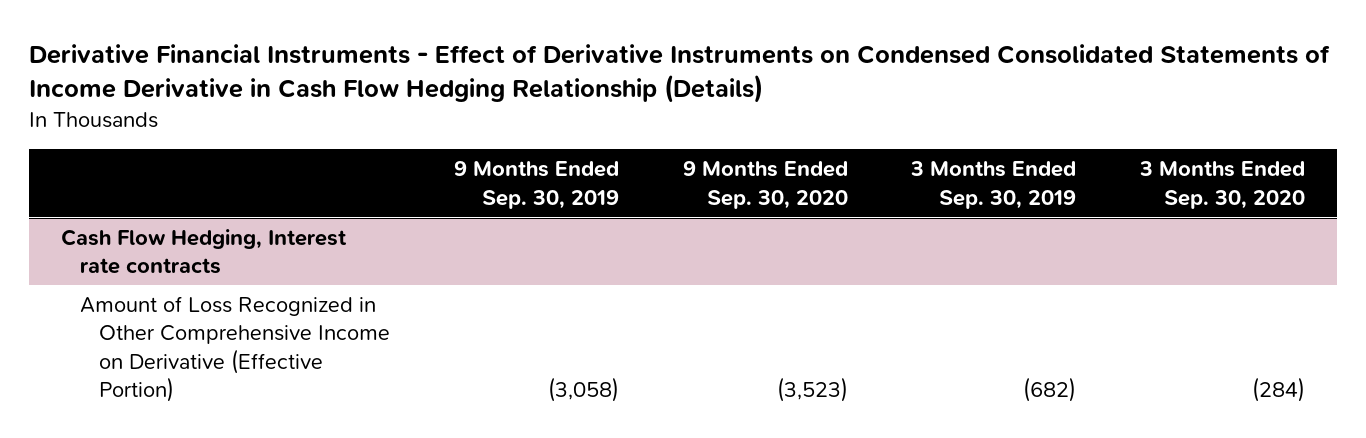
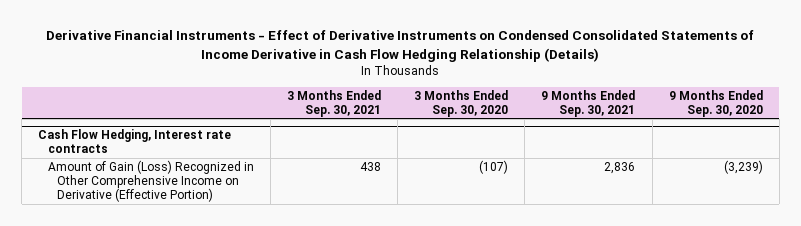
- | 9 Months Ended Sep. 30, 2019 | 9 Months Ended Sep. 30, 2020 | 3 Months Ended Sep. 30, 2019 | 3 Months Ended Sep. 30, 2020
+ | 3 Months Ended Sep. 30, 2021 | 3 Months Ended Sep. 30, 2020 | 9 Months Ended Sep. 30, 2021 | 9 Months Ended Sep. 30, 2020
@ Cash Flow Hedging, Interest rate contracts
- Amount of Loss Recognized in Other Comprehensive Income on Derivative (Effective Portion) | (3,058) | (3,523) | (682) | (284)
+ Amount of Gain (Loss) Recognized in Other Comprehensive Income on Derivative (Effective Portion) | 438 | (107) | 2,836 | (3,239)

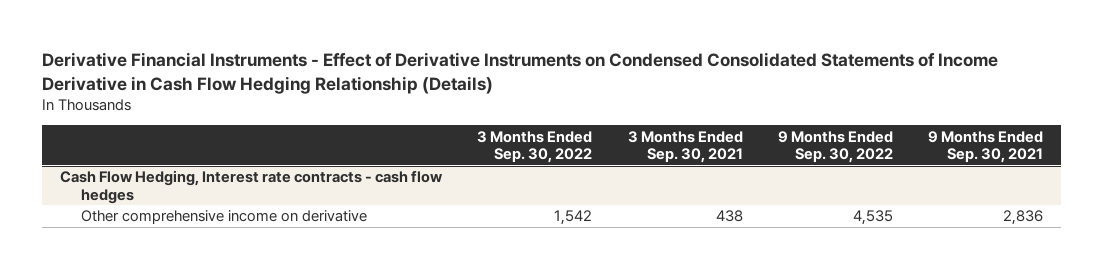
- | 3 Months Ended Sep. 30, 2021 | 3 Months Ended Sep. 30, 2020 | 9 Months Ended Sep. 30, 2021 | 9 Months Ended Sep. 30, 2020
+ | 3 Months Ended Sep. 30, 2022 | 3 Months Ended Sep. 30, 2021 | 9 Months Ended Sep. 30, 2022 | 9 Months Ended Sep. 30, 2021
- Cash Flow Hedging, Interest rate contracts
- Amount of Gain (Loss) Recognized in Other Comprehensive Income on Derivative (Effective Portion) | 438 | (107) | 2,836 | (3,239)
+ Cash Flow Hedging, Interest rate contracts - cash flow hedges
+ Other comprehensive income on derivative | 1,542 | 438 | 4,535 | 2,836

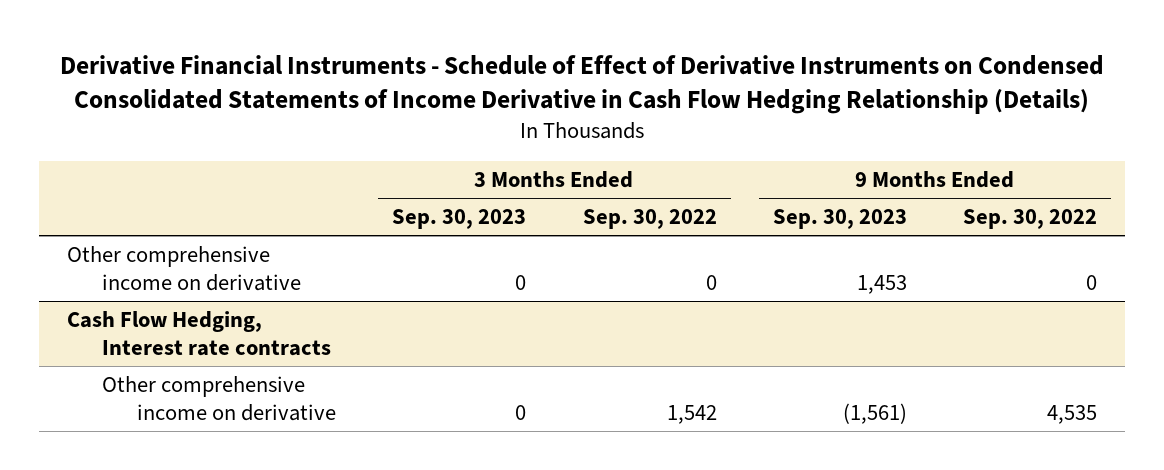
- Derivative Financial Instruments - Effect of Derivative Instruments on Condensed Consolidated Statements of Income Derivative in Cash Flow Hedging Relationship (Details)
+ Derivative Financial Instruments - Schedule of Effect of Derivative Instruments on Condensed Consolidated Statements of Income Derivative in Cash Flow Hedging Relationship (Details)
- | 3 Months Ended Sep. 30, 2022 | 3 Months Ended Sep. 30, 2021 | 9 Months Ended Sep. 30, 2022 | 9 Months Ended Sep. 30, 2021
+ | 3 Months Ended Sep. 30, 2023 | 3 Months Ended Sep. 30, 2022 | 9 Months Ended Sep. 30, 2023 | 9 Months Ended Sep. 30, 2022
- Cash Flow Hedging, Interest rate contracts - cash flow hedges
+ Other comprehensive income on derivative | 0 | 0 | 1,453 | 0
+ Cash Flow Hedging, Interest rate contracts

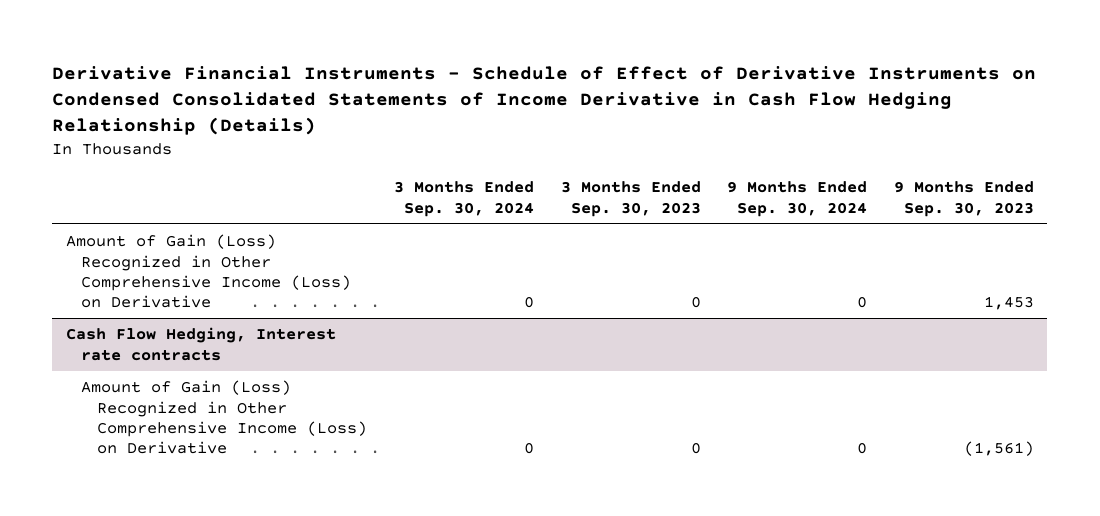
- | 3 Months Ended Sep. 30, 2023 | 3 Months Ended Sep. 30, 2022 | 9 Months Ended Sep. 30, 2023 | 9 Months Ended Sep. 30, 2022
+ | 3 Months Ended Sep. 30, 2024 | 3 Months Ended Sep. 30, 2023 | 9 Months Ended Sep. 30, 2024 | 9 Months Ended Sep. 30, 2023
- Other comprehensive income on derivative | 0 | 0 | 1,453 | 0
+ Amount of Gain (Loss) Recognized in Other Comprehensive Income (Loss) on Derivative | 0 | 0 | 0 | 1,453
@ Cash Flow Hedging, Interest rate contracts
- Other comprehensive income on derivative | 0 | 1,542 | (1,561) | 4,535
+ Amount of Gain (Loss) Recognized in Other Comprehensive Income (Loss) on Derivative | 0 | 0 | 0 | (1,561)

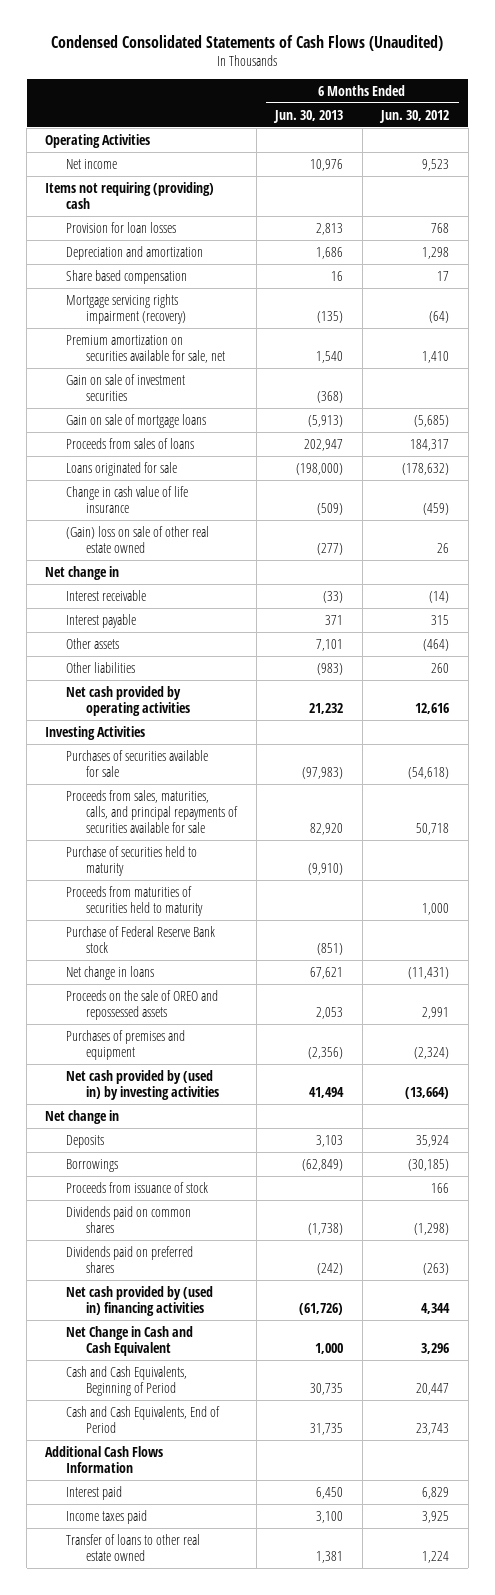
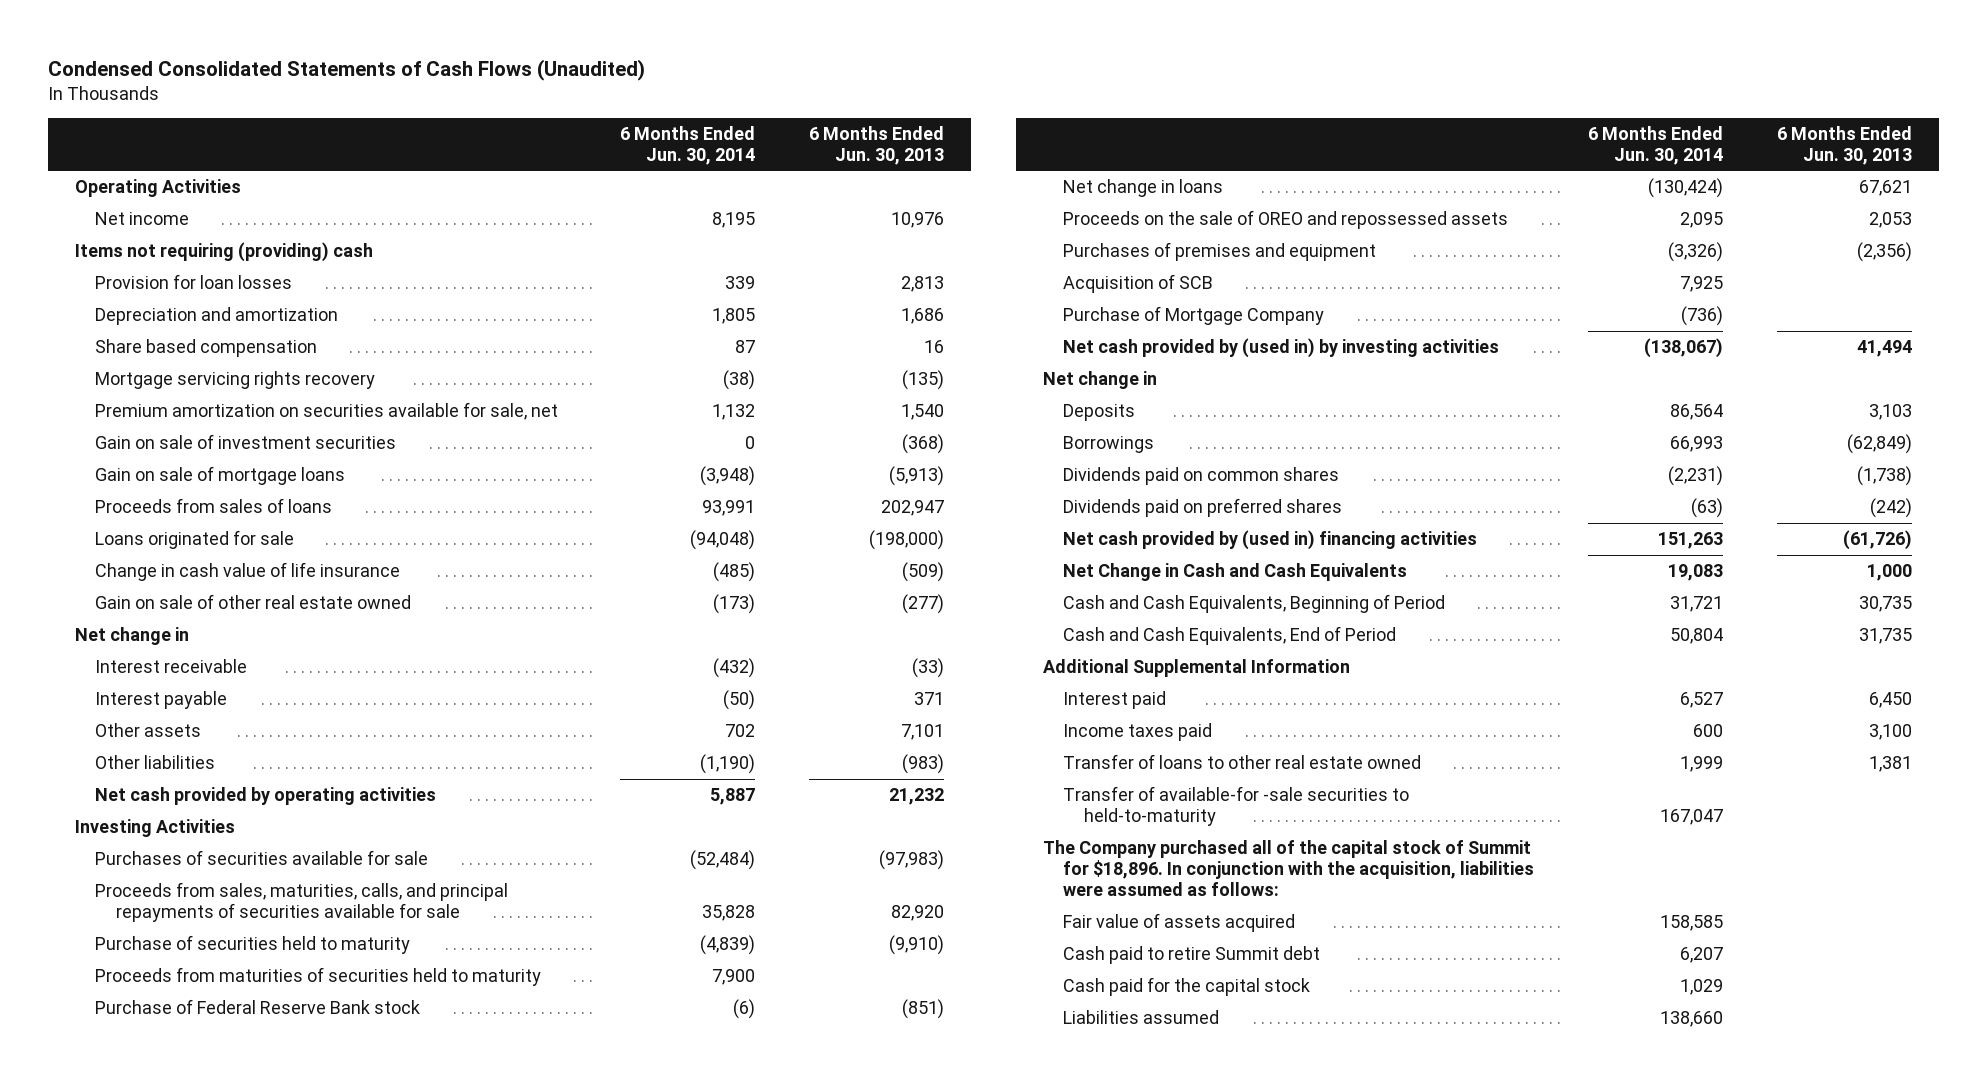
- | 6 Months Ended Jun. 30, 2013 | 6 Months Ended Jun. 30, 2012
+ | 6 Months Ended Jun. 30, 2014 | 6 Months Ended Jun. 30, 2013
- Mortgage servicing rights impairment (recovery) | (135) | (64)
+ Mortgage servicing rights recovery | (38) | (135)
- (Gain) loss on sale of other real estate owned | (277) | 26
+ Gain on sale of other real estate owned | (173) | (277)
+ Acquisition of SCB | 7,925 |
+ Purchase of Mortgage Company | (736) |
- Proceeds from issuance of stock | | 166
- Net Change in Cash and Cash Equivalent | 1,000 | 3,296
+ Net Change in Cash and Cash Equivalents | 19,083 | 1,000
- Additional Cash Flows Information
+ Additional Supplemental Information
+ Transfer of available-for -sale securities to held-to-maturity | 167,047 |
+ The Company purchased all of the capital stock of Summit for $18,896. In conjunction with the acquisition, liabilities were assumed as follows:
+ Fair value of assets acquired | 158,585 |
+ Cash paid to retire Summit debt | 6,207 |
+ Cash paid for the capital stock | 1,029 |
+ Liabilities assumed | 138,660 |

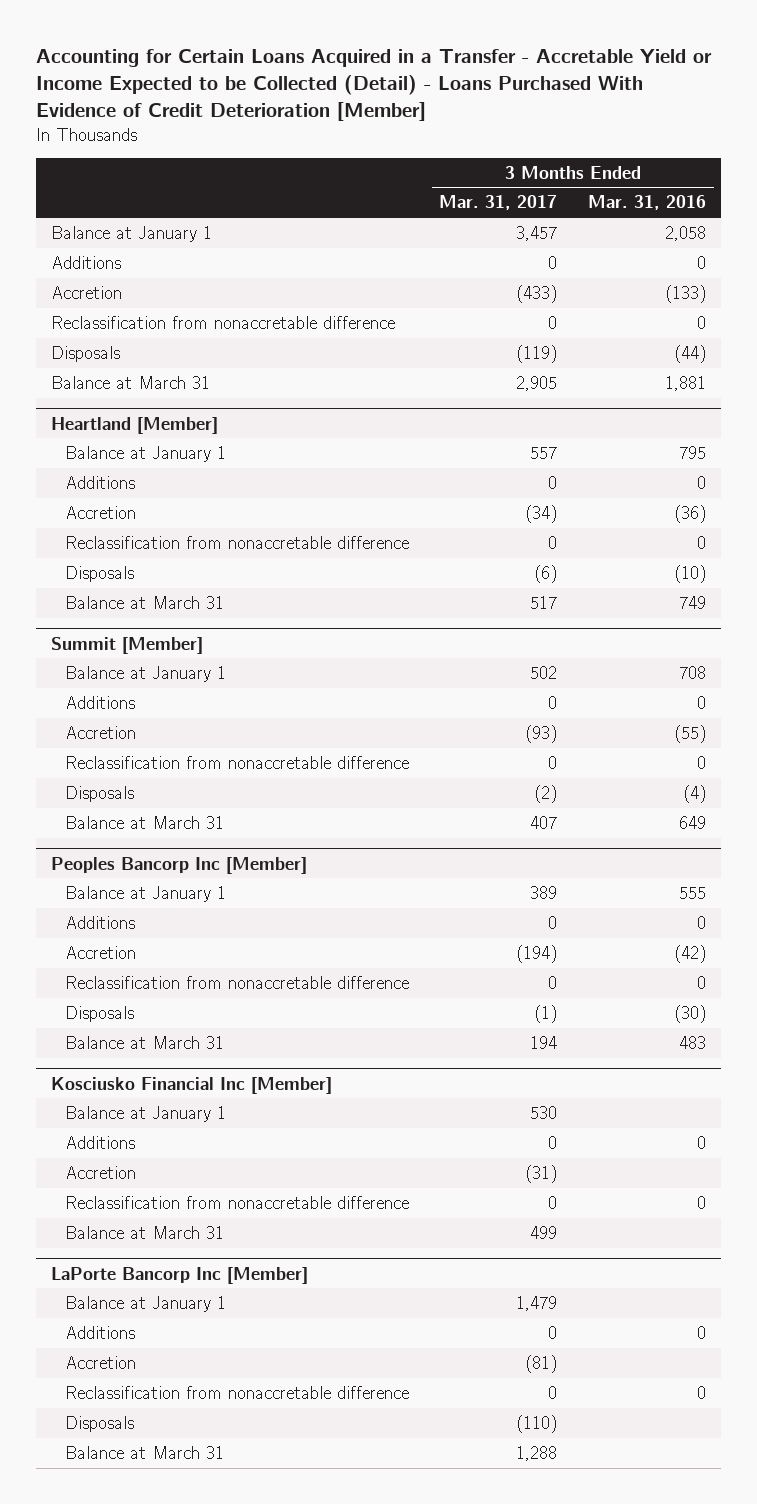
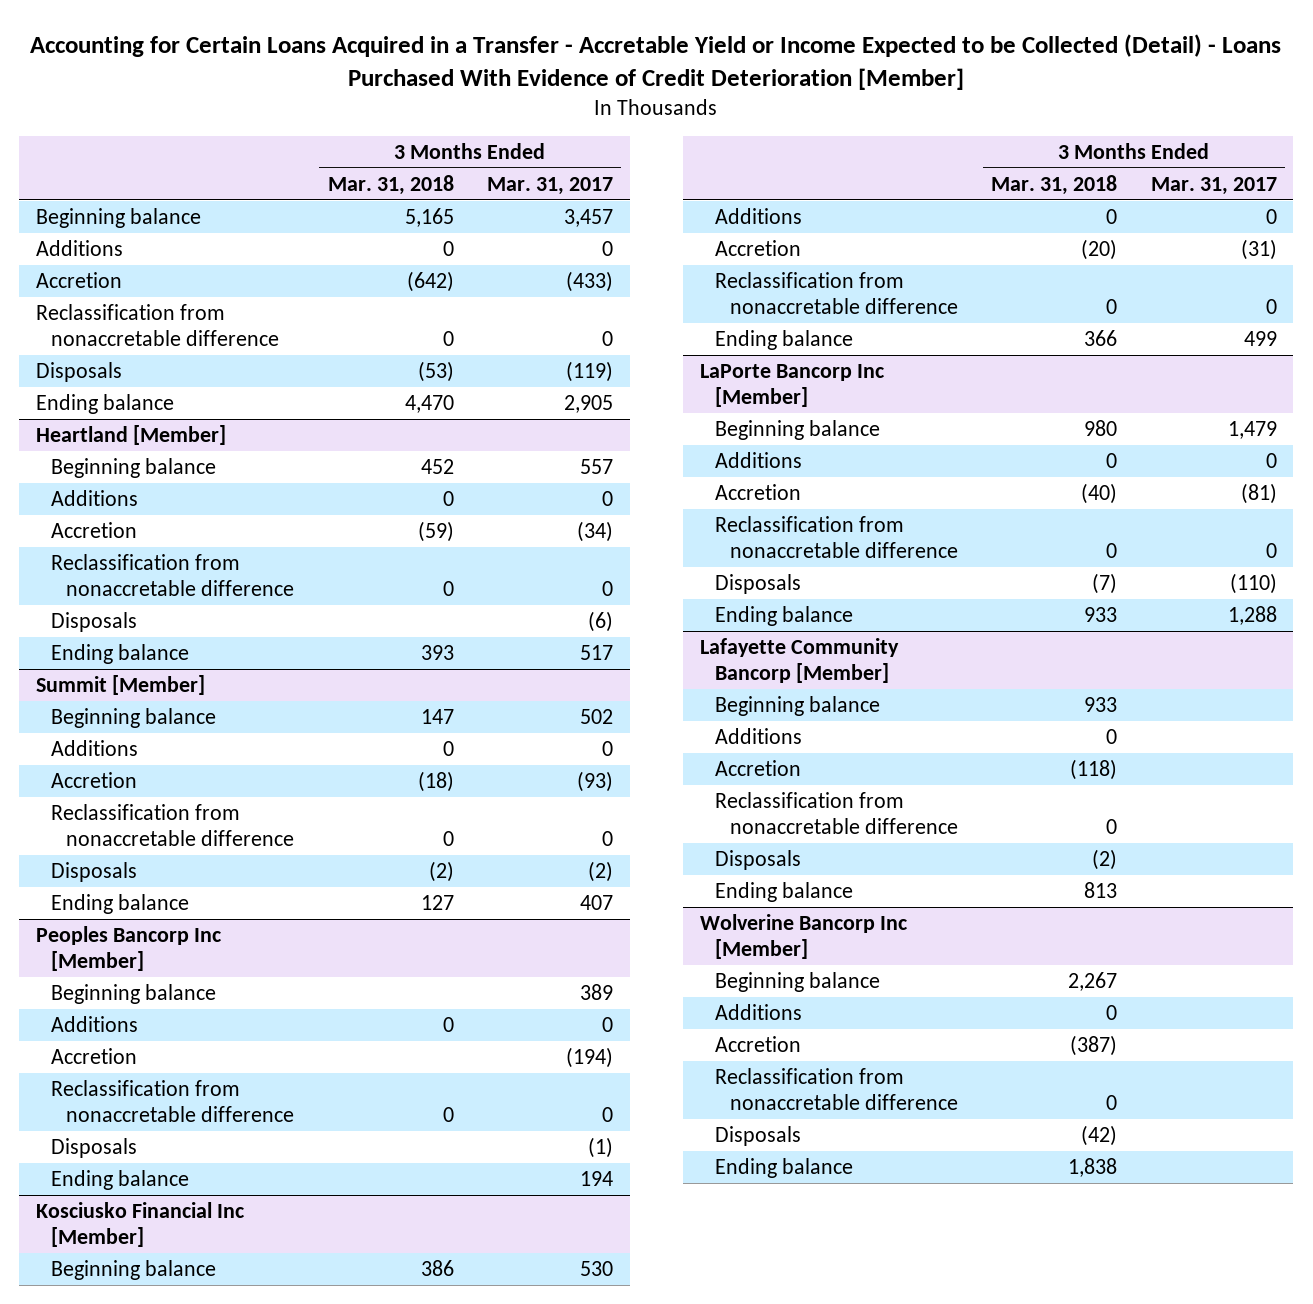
- | 3 Months Ended Mar. 31, 2017 | 3 Months Ended Mar. 31, 2016
+ | 3 Months Ended Mar. 31, 2018 | 3 Months Ended Mar. 31, 2017
- Balance at January 1 | 3,457 | 2,058
+ Beginning balance | 5,165 | 3,457
- Balance at March 31 | 2,905 | 1,881
+ Ending balance | 4,470 | 2,905
@ Heartland [Member]
- Balance at January 1 | 557 | 795
+ Beginning balance | 452 | 557
- Balance at March 31 | 517 | 749
+ Ending balance | 393 | 517
@ Summit [Member]
- Balance at January 1 | 502 | 708
+ Beginning balance | 147 | 502
- Balance at March 31 | 407 | 649
+ Ending balance | 127 | 407
@ Peoples Bancorp Inc [Member]
- Balance at January 1 | 389 | 555
+ Beginning balance | | 389
- Balance at March 31 | 194 | 483
+ Ending balance | | 194
@ Kosciusko Financial Inc [Member]
- Balance at January 1 | 530 |
+ Beginning balance | 386 | 530
- Balance at March 31 | 499 |
+ Ending balance | 366 | 499
@ LaPorte Bancorp Inc [Member]
- Balance at January 1 | 1,479 |
+ Beginning balance | 980 | 1,479
- Balance at March 31 | 1,288 |
+ Ending balance | 933 | 1,288
+ Lafayette Community Bancorp [Member]
+ Beginning balance | 933 |
+ Additions | 0 |
+ Accretion | (118) |
+ Reclassification from nonaccretable difference | 0 |
+ Disposals | (2) |
+ Ending balance | 813 |
+ Wolverine Bancorp Inc [Member]
+ Beginning balance | 2,267 |
+ Additions | 0 |
+ Accretion | (387) |
+ Reclassification from nonaccretable difference | 0 |
+ Disposals | (42) |
+ Ending balance | 1,838 |

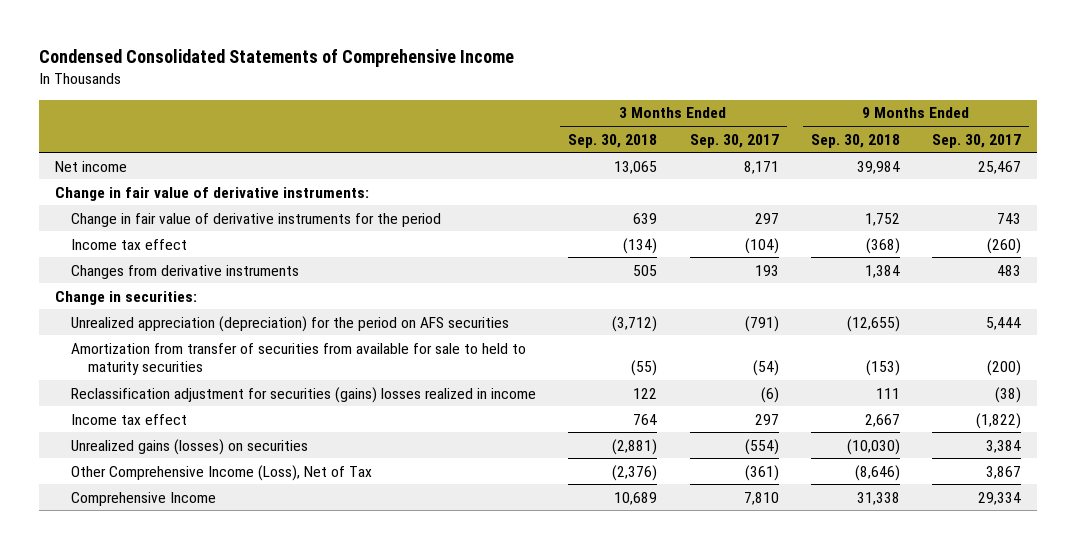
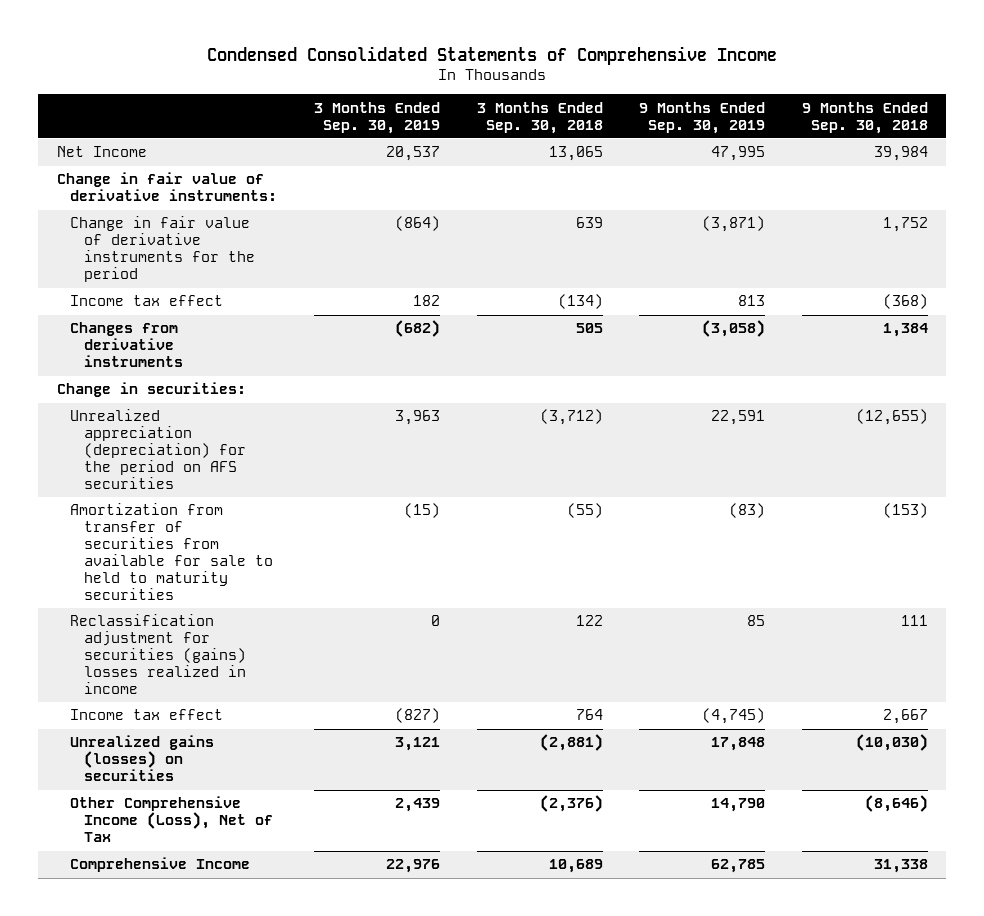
- | 3 Months Ended Sep. 30, 2018 | 3 Months Ended Sep. 30, 2017 | 9 Months Ended Sep. 30, 2018 | 9 Months Ended Sep. 30, 2017
+ | 3 Months Ended Sep. 30, 2019 | 3 Months Ended Sep. 30, 2018 | 9 Months Ended Sep. 30, 2019 | 9 Months Ended Sep. 30, 2018
- Net income | 13,065 | 8,171 | 39,984 | 25,467
+ Net Income | 20,537 | 13,065 | 47,995 | 39,984

